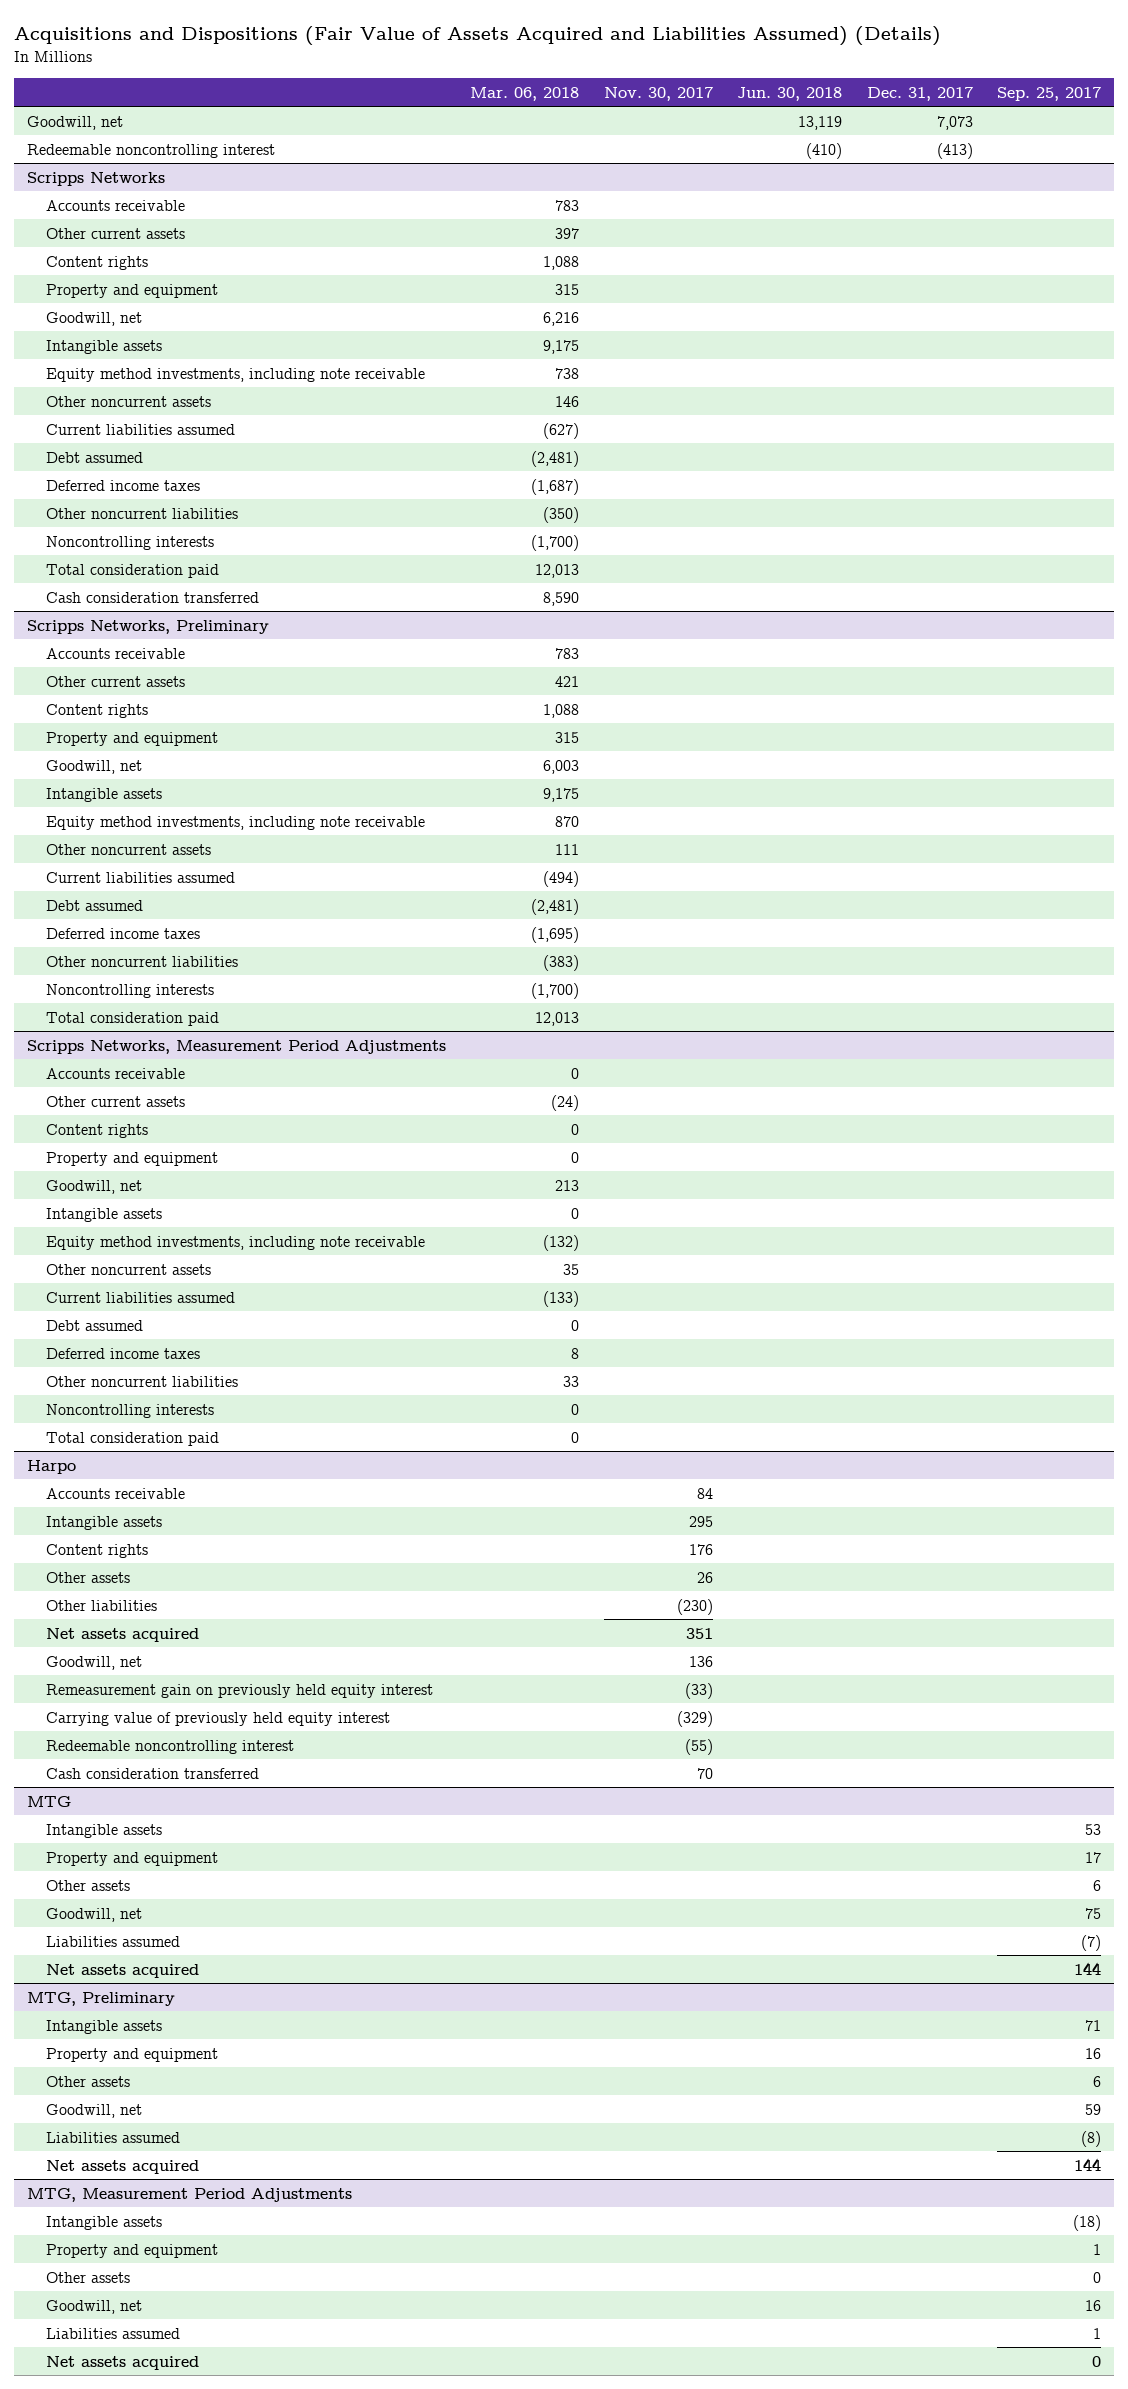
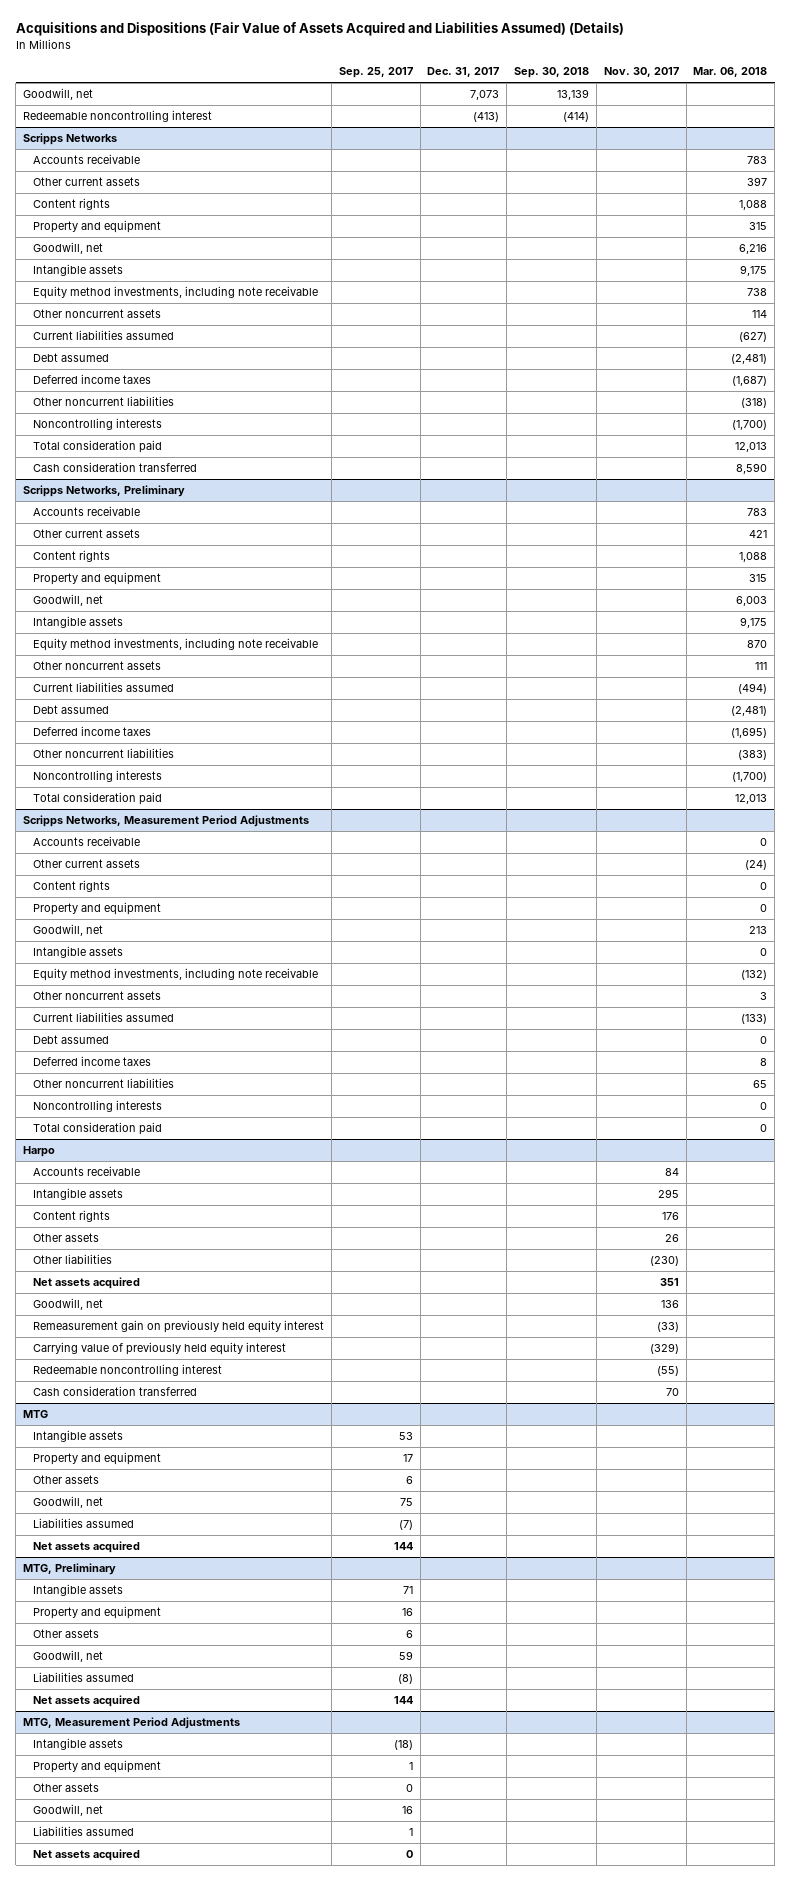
- | Mar. 06, 2018 | Nov. 30, 2017 | Jun. 30, 2018 | Dec. 31, 2017 | Sep. 25, 2017
+ | Sep. 25, 2017 | Dec. 31, 2017 | Sep. 30, 2018 | Nov. 30, 2017 | Mar. 06, 2018
@ Scripps Networks
- Other noncurrent assets | 146 | | | |
+ Other noncurrent assets | | | | | 114
- Other noncurrent liabilities | (350) | | | |
+ Other noncurrent liabilities | | | | | (318)
@ Scripps Networks, Measurement Period Adjustments
- Other noncurrent assets | 35 | | | |
+ Other noncurrent assets | | | | | 3
- Other noncurrent liabilities | 33 | | | |
+ Other noncurrent liabilities | | | | | 65

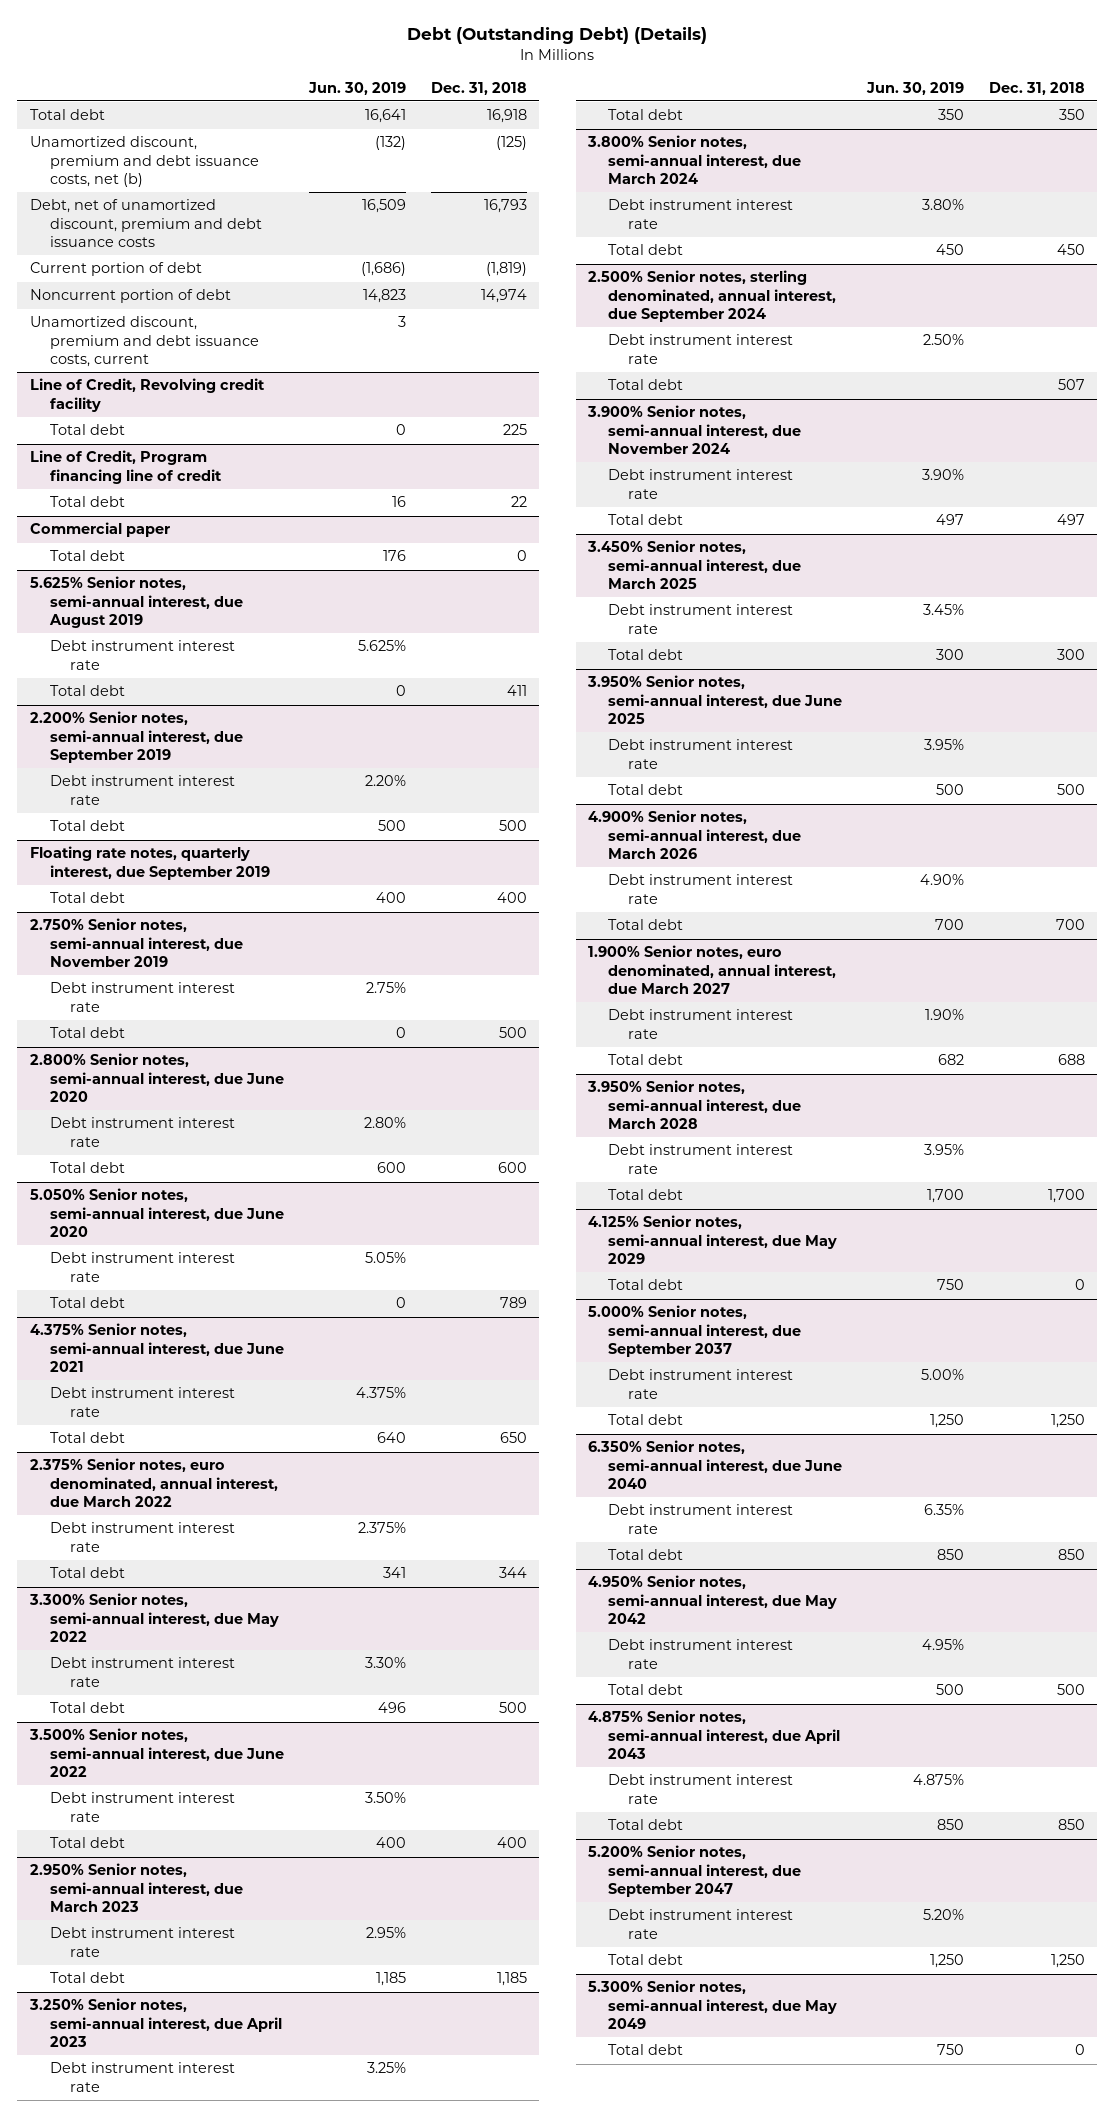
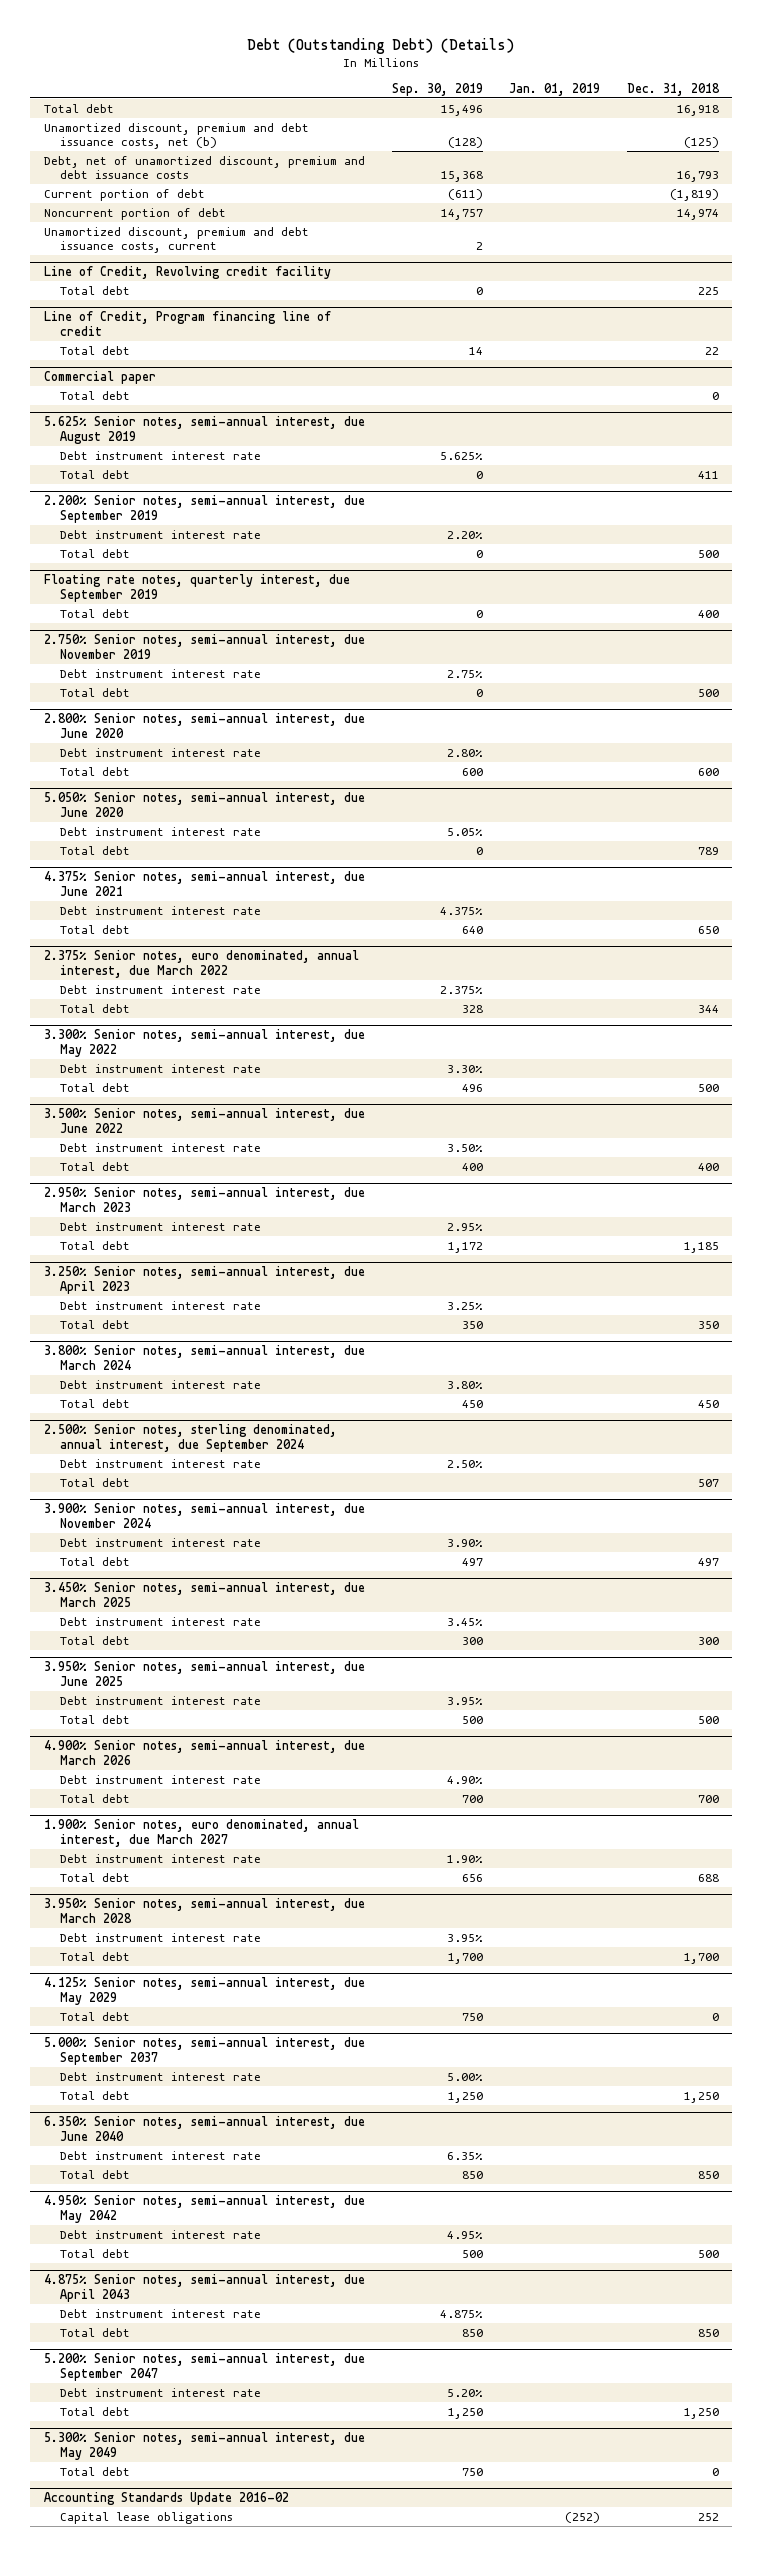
- | Jun. 30, 2019 | Dec. 31, 2018
+ | Sep. 30, 2019 | Jan. 01, 2019 | Dec. 31, 2018
+ Accounting Standards Update 2016-02
+ Capital lease obligations | | (252) | 252

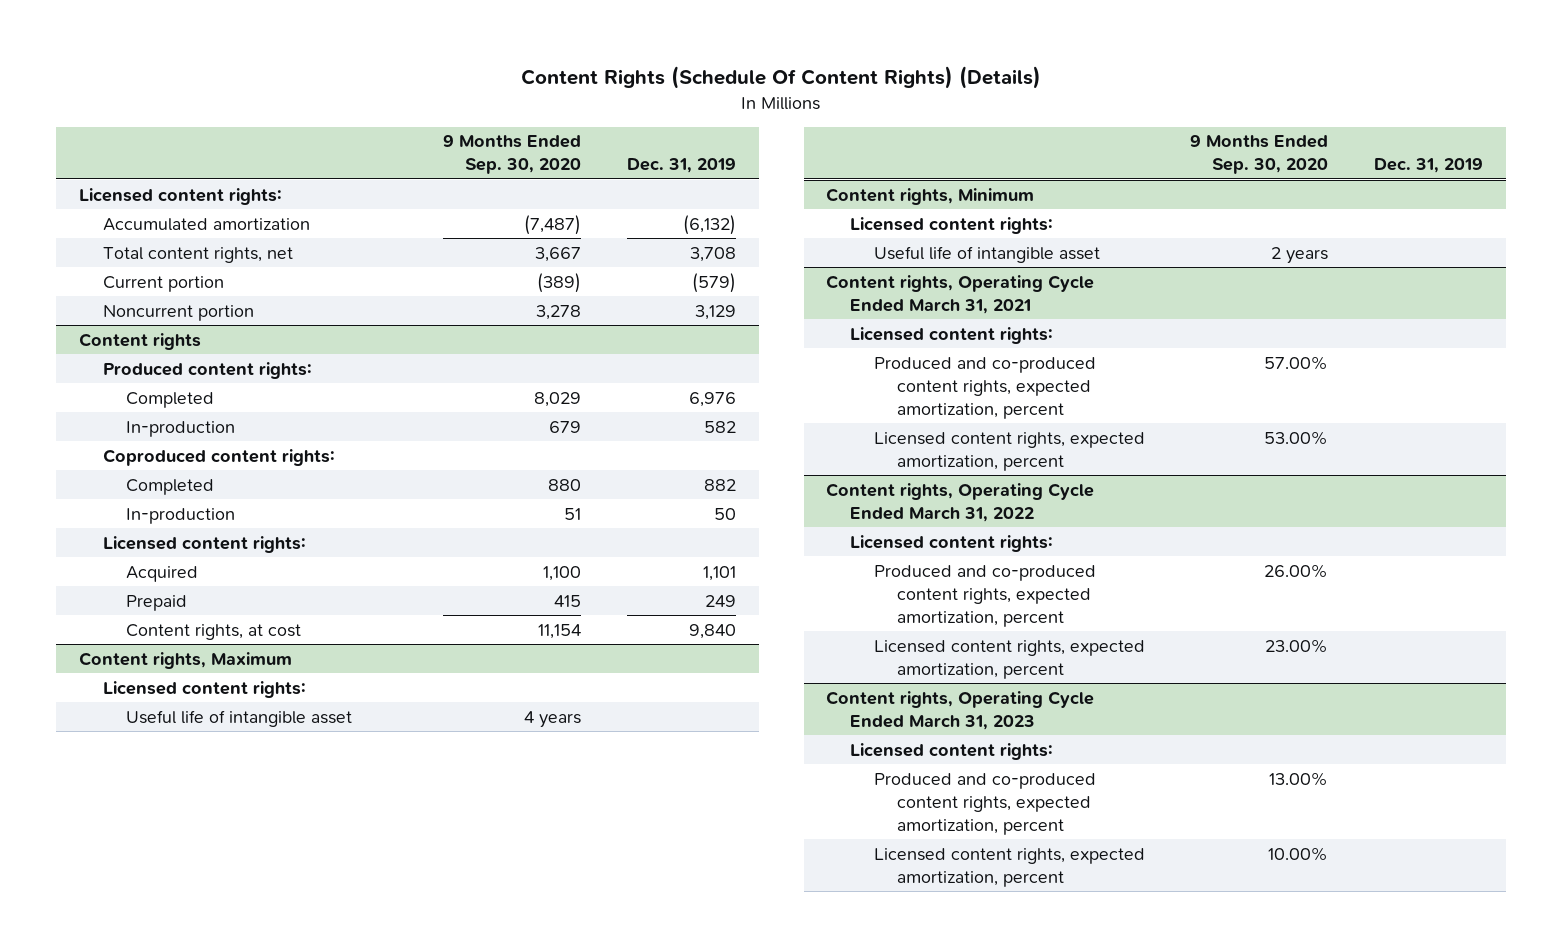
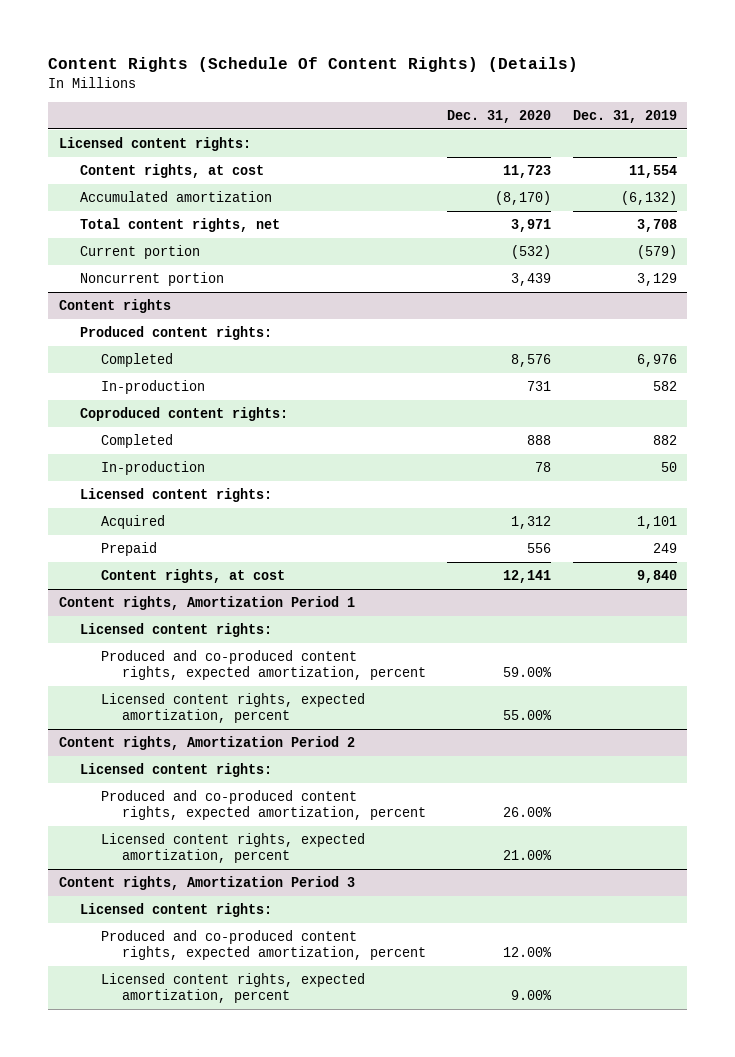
- | 9 Months Ended Sep. 30, 2020 | Dec. 31, 2019
+ | Dec. 31, 2020 | Dec. 31, 2019
+ Content rights, at cost | 11,723 | 11,554
- Content rights, Maximum
- Licensed content rights:
- Useful life of intangible asset | 4 years |
- Content rights, Minimum
- Licensed content rights:
- Useful life of intangible asset | 2 years |
- Content rights, Operating Cycle Ended March 31, 2021
- Licensed content rights:
- Produced and co-produced content rights, expected amortization, percent | 57.00% |
- Licensed content rights, expected amortization, percent | 53.00% |
- Content rights, Operating Cycle Ended March 31, 2022
- Licensed content rights:
- Produced and co-produced content rights, expected amortization, percent | 26.00% |
- Licensed content rights, expected amortization, percent | 23.00% |
- Content rights, Operating Cycle Ended March 31, 2023
- Licensed content rights:
- Produced and co-produced content rights, expected amortization, percent | 13.00% |
- Licensed content rights, expected amortization, percent | 10.00% |
+ Content rights, Amortization Period 1
+ Licensed content rights:
+ Produced and co-produced content rights, expected amortization, percent | 59.00% |
+ Licensed content rights, expected amortization, percent | 55.00% |
+ Content rights, Amortization Period 2
+ Licensed content rights:
+ Produced and co-produced content rights, expected amortization, percent | 26.00% |
+ Licensed content rights, expected amortization, percent | 21.00% |
+ Content rights, Amortization Period 3
+ Licensed content rights:
+ Produced and co-produced content rights, expected amortization, percent | 12.00% |
+ Licensed content rights, expected amortization, percent | 9.00% |

